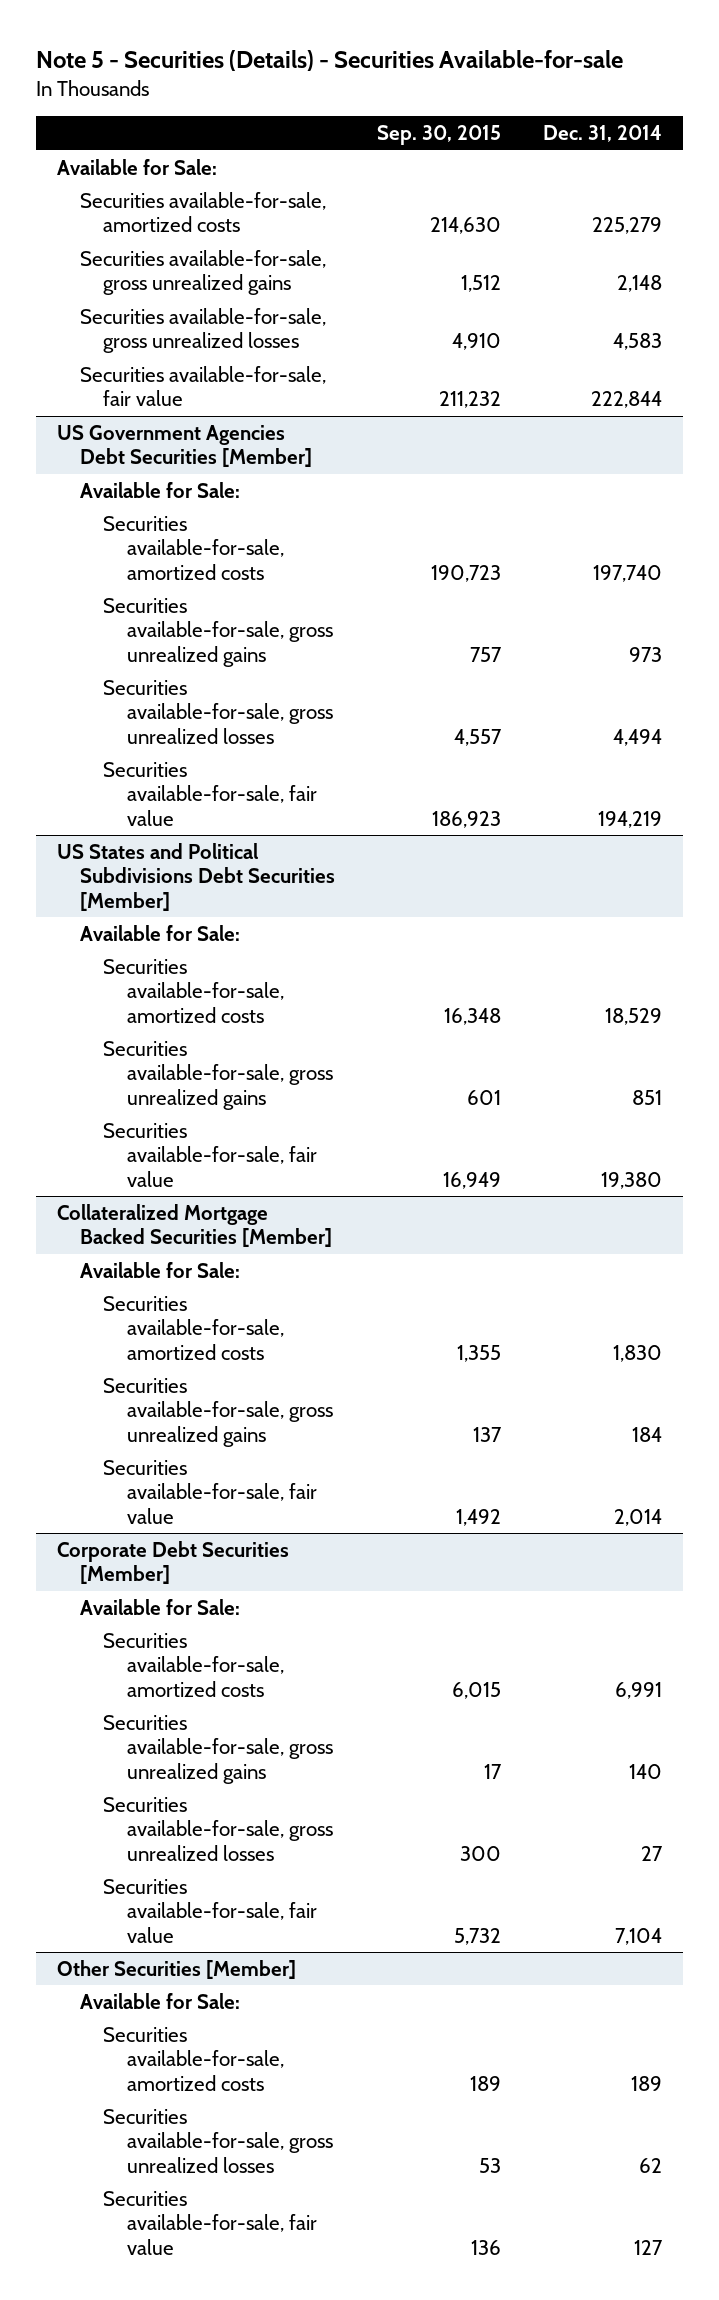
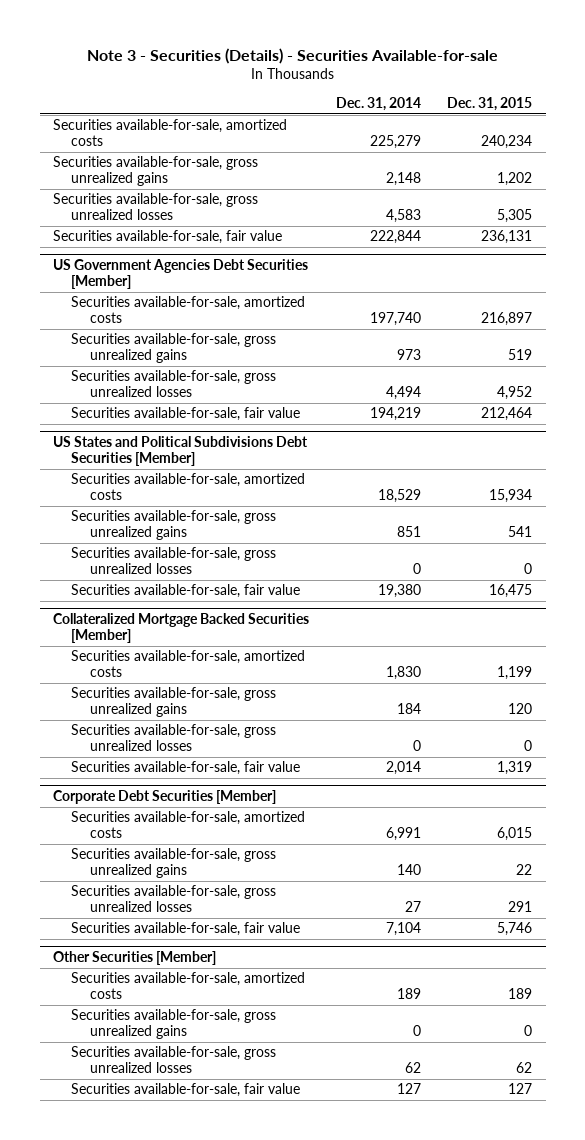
- Note 5 - Securities (Details) - Securities Available-for-sale
+ Note 3 - Securities (Details) - Securities Available-for-sale
- | Sep. 30, 2015 | Dec. 31, 2014
+ | Dec. 31, 2014 | Dec. 31, 2015
- Available for Sale:
@ US Government Agencies Debt Securities [Member]
- Available for Sale:
@ US States and Political Subdivisions Debt Securities [Member]
- Available for Sale:
+ Securities available-for-sale, gross unrealized losses | 0 | 0
@ Collateralized Mortgage Backed Securities [Member]
- Available for Sale:
+ Securities available-for-sale, gross unrealized losses | 0 | 0
@ Corporate Debt Securities [Member]
- Available for Sale:
@ Other Securities [Member]
- Available for Sale:
+ Securities available-for-sale, gross unrealized gains | 0 | 0

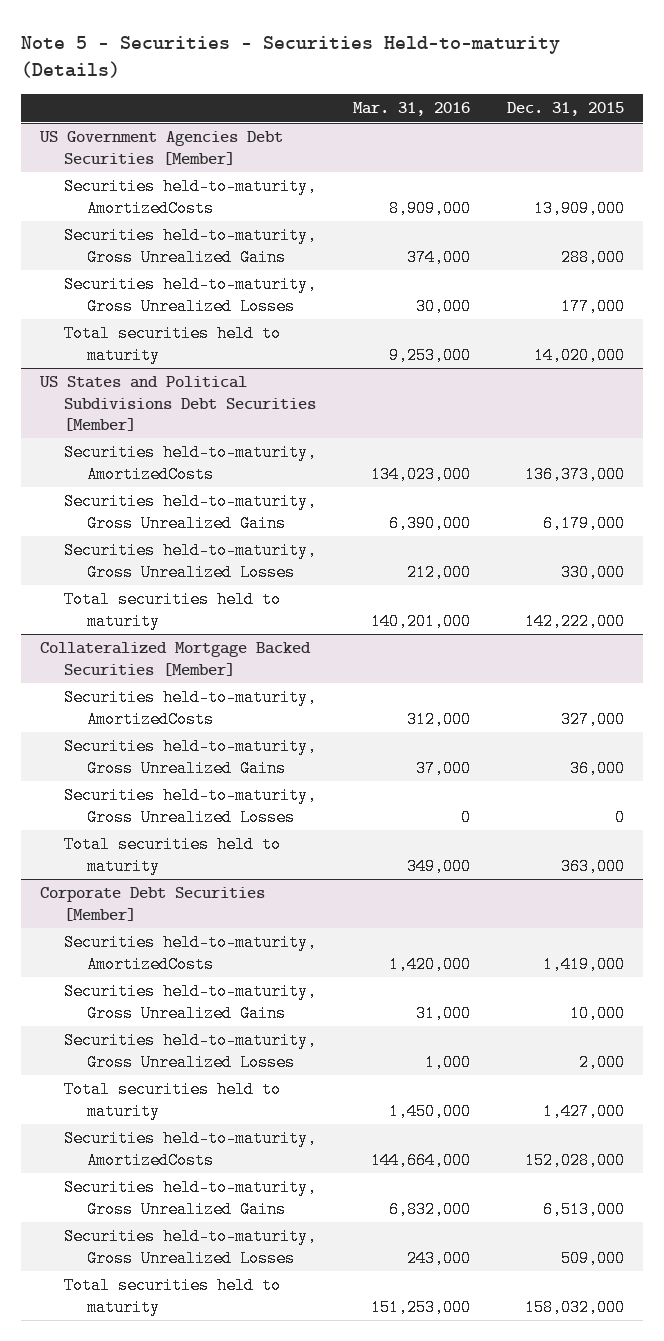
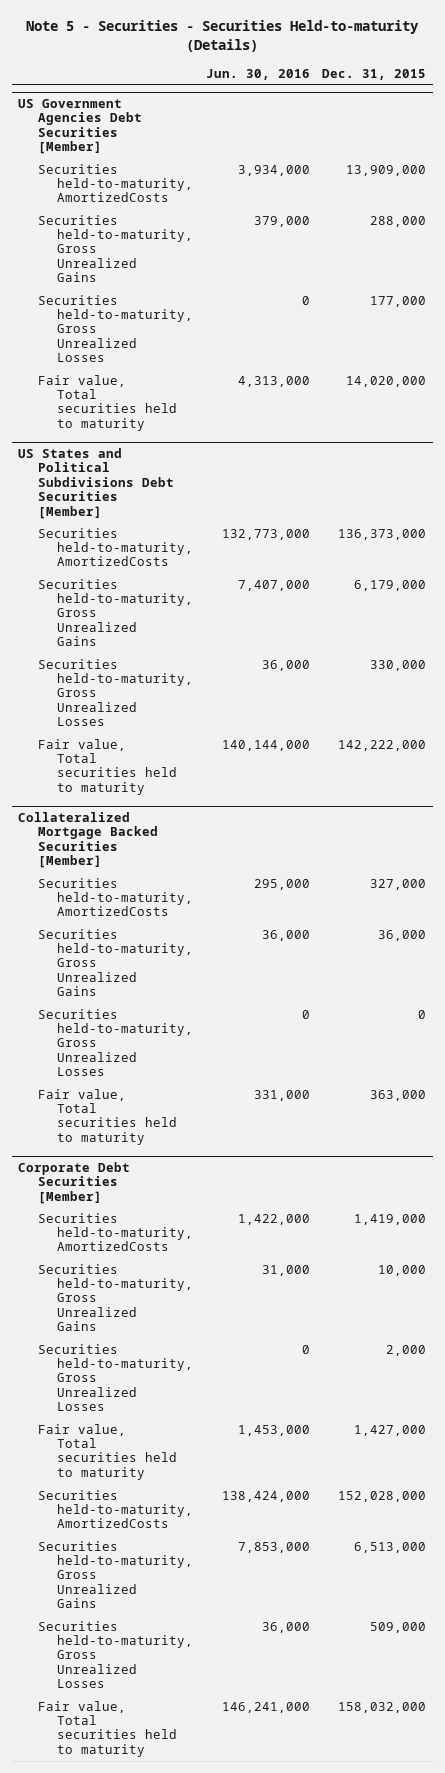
- | Mar. 31, 2016 | Dec. 31, 2015
+ | Jun. 30, 2016 | Dec. 31, 2015
@ US Government Agencies Debt Securities [Member]
- Total securities held to maturity | 9,253,000 | 14,020,000
+ Fair value, Total securities held to maturity | 4,313,000 | 14,020,000
@ US States and Political Subdivisions Debt Securities [Member]
- Total securities held to maturity | 140,201,000 | 142,222,000
+ Fair value, Total securities held to maturity | 140,144,000 | 142,222,000
@ Collateralized Mortgage Backed Securities [Member]
- Total securities held to maturity | 349,000 | 363,000
+ Fair value, Total securities held to maturity | 331,000 | 363,000
@ Corporate Debt Securities [Member]
- Total securities held to maturity | 1,450,000 | 1,427,000
+ Fair value, Total securities held to maturity | 1,453,000 | 1,427,000
- Total securities held to maturity | 151,253,000 | 158,032,000
+ Fair value, Total securities held to maturity | 146,241,000 | 158,032,000

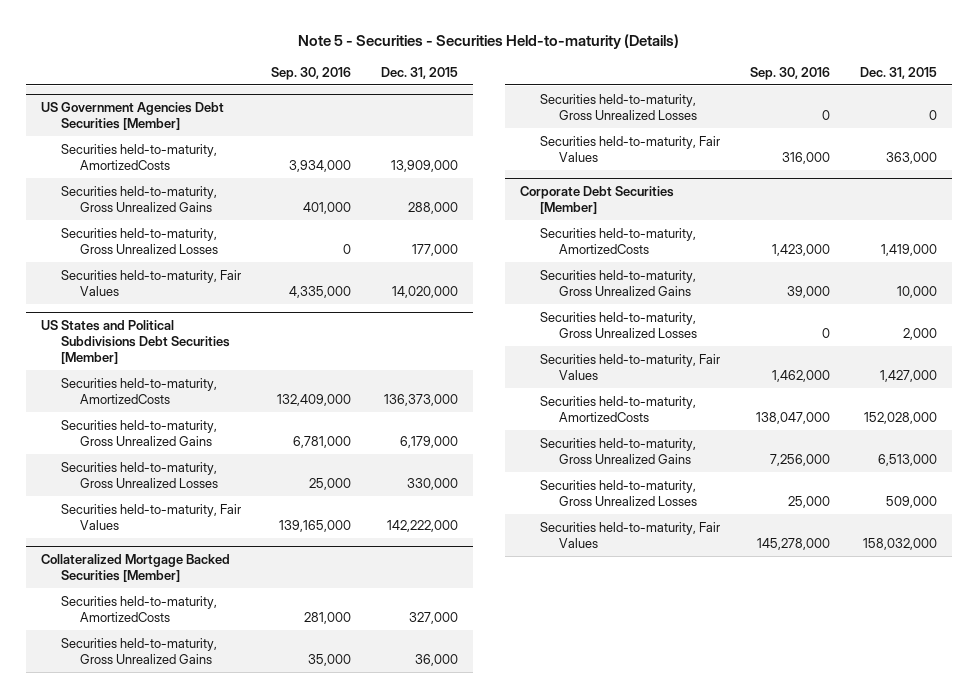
- | Jun. 30, 2016 | Dec. 31, 2015
+ | Sep. 30, 2016 | Dec. 31, 2015
@ US Government Agencies Debt Securities [Member]
- Fair value, Total securities held to maturity | 4,313,000 | 14,020,000
+ Securities held-to-maturity, Fair Values | 4,335,000 | 14,020,000
@ US States and Political Subdivisions Debt Securities [Member]
- Fair value, Total securities held to maturity | 140,144,000 | 142,222,000
+ Securities held-to-maturity, Fair Values | 139,165,000 | 142,222,000
@ Collateralized Mortgage Backed Securities [Member]
- Fair value, Total securities held to maturity | 331,000 | 363,000
+ Securities held-to-maturity, Fair Values | 316,000 | 363,000
@ Corporate Debt Securities [Member]
- Fair value, Total securities held to maturity | 1,453,000 | 1,427,000
+ Securities held-to-maturity, Fair Values | 1,462,000 | 1,427,000
- Fair value, Total securities held to maturity | 146,241,000 | 158,032,000
+ Securities held-to-maturity, Fair Values | 145,278,000 | 158,032,000

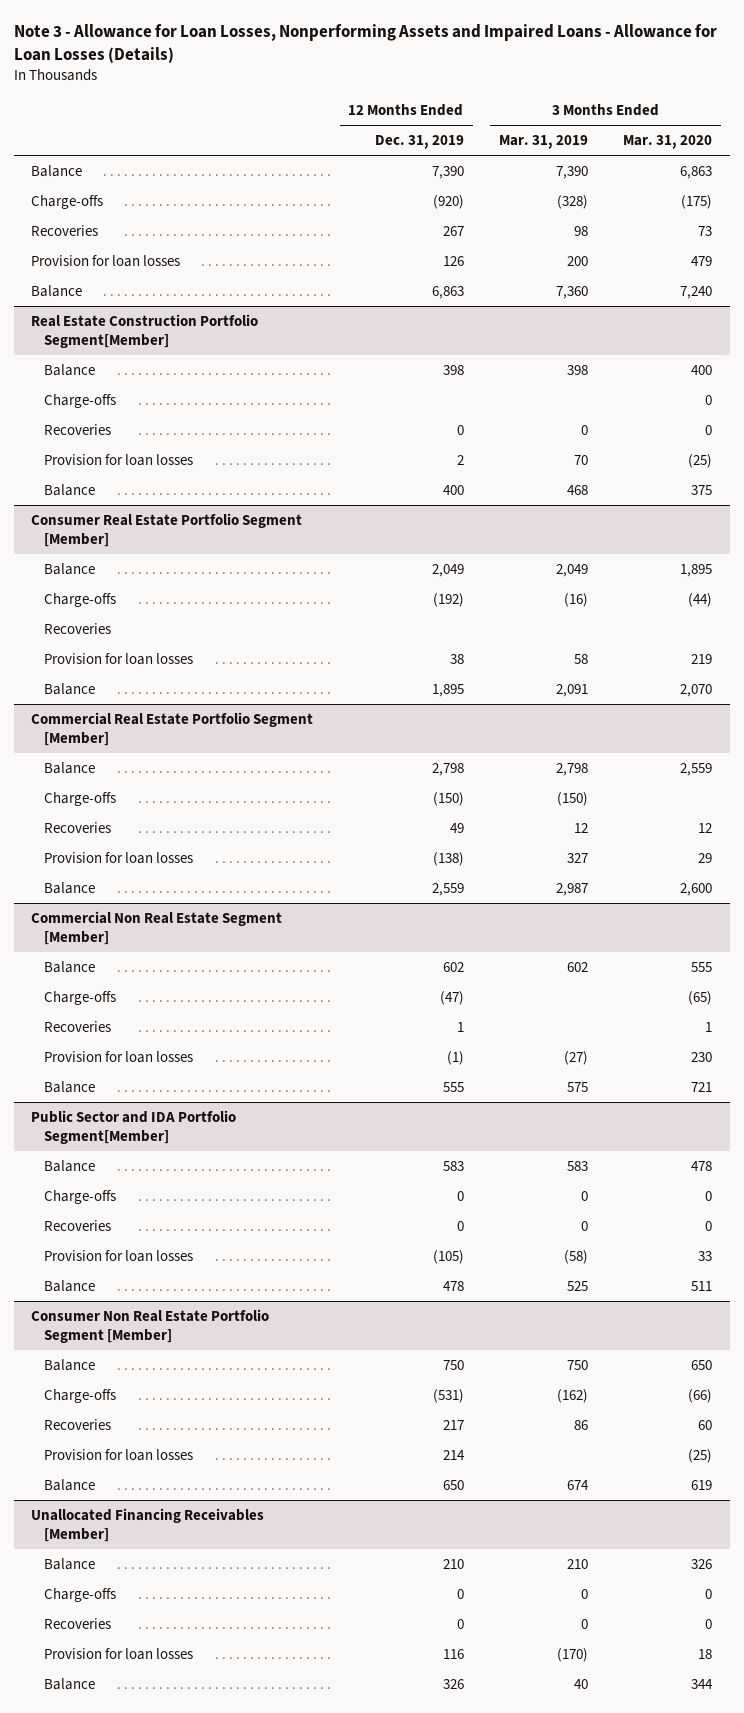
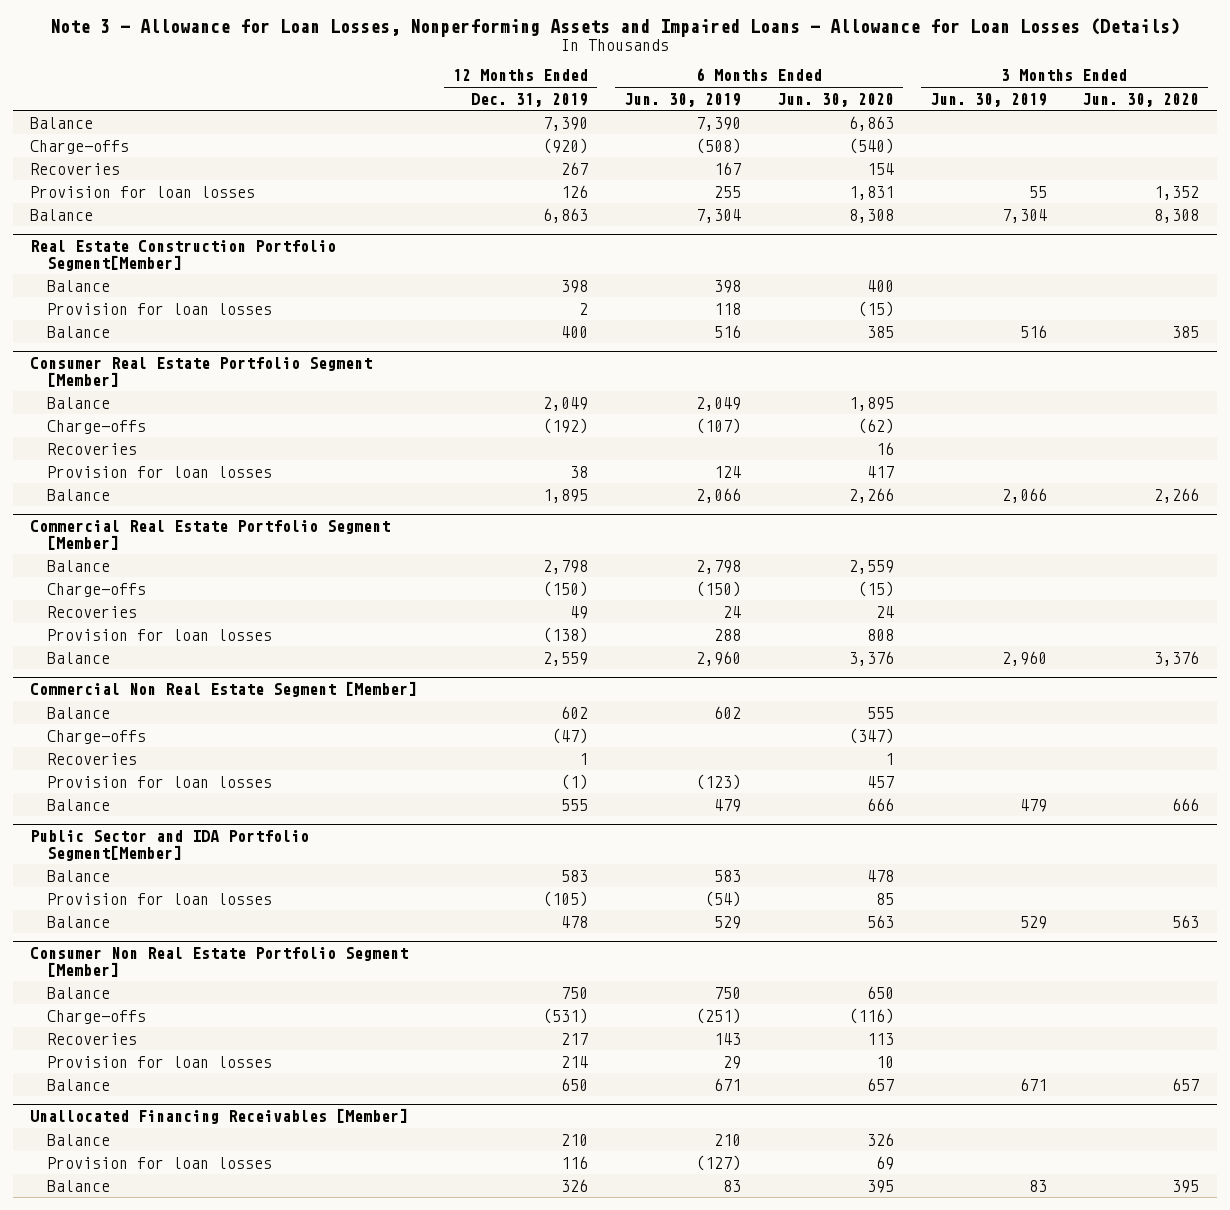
- | 12 Months Ended Dec. 31, 2019 | 3 Months Ended Mar. 31, 2019 | 3 Months Ended Mar. 31, 2020
+ | 12 Months Ended Dec. 31, 2019 | 6 Months Ended Jun. 30, 2019 | 6 Months Ended Jun. 30, 2020 | 3 Months Ended Jun. 30, 2019 | 3 Months Ended Jun. 30, 2020
@ Real Estate Construction Portfolio Segment[Member]
- Charge-offs | | | 0
- Recoveries | 0 | 0 | 0
@ Public Sector and IDA Portfolio Segment[Member]
- Charge-offs | 0 | 0 | 0
- Recoveries | 0 | 0 | 0
@ Unallocated Financing Receivables [Member]
- Charge-offs | 0 | 0 | 0
- Recoveries | 0 | 0 | 0

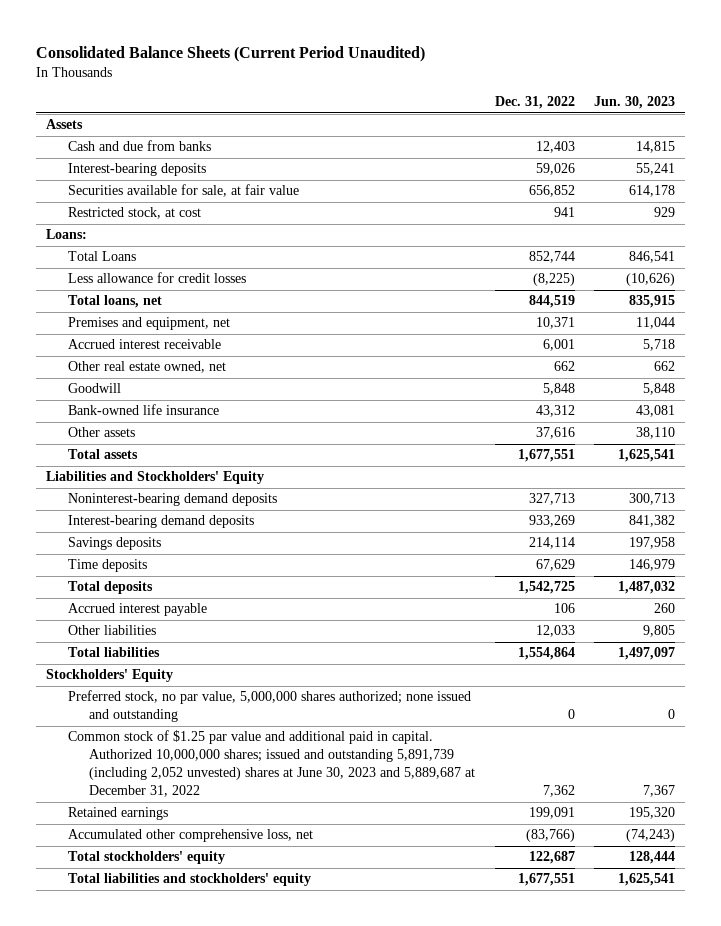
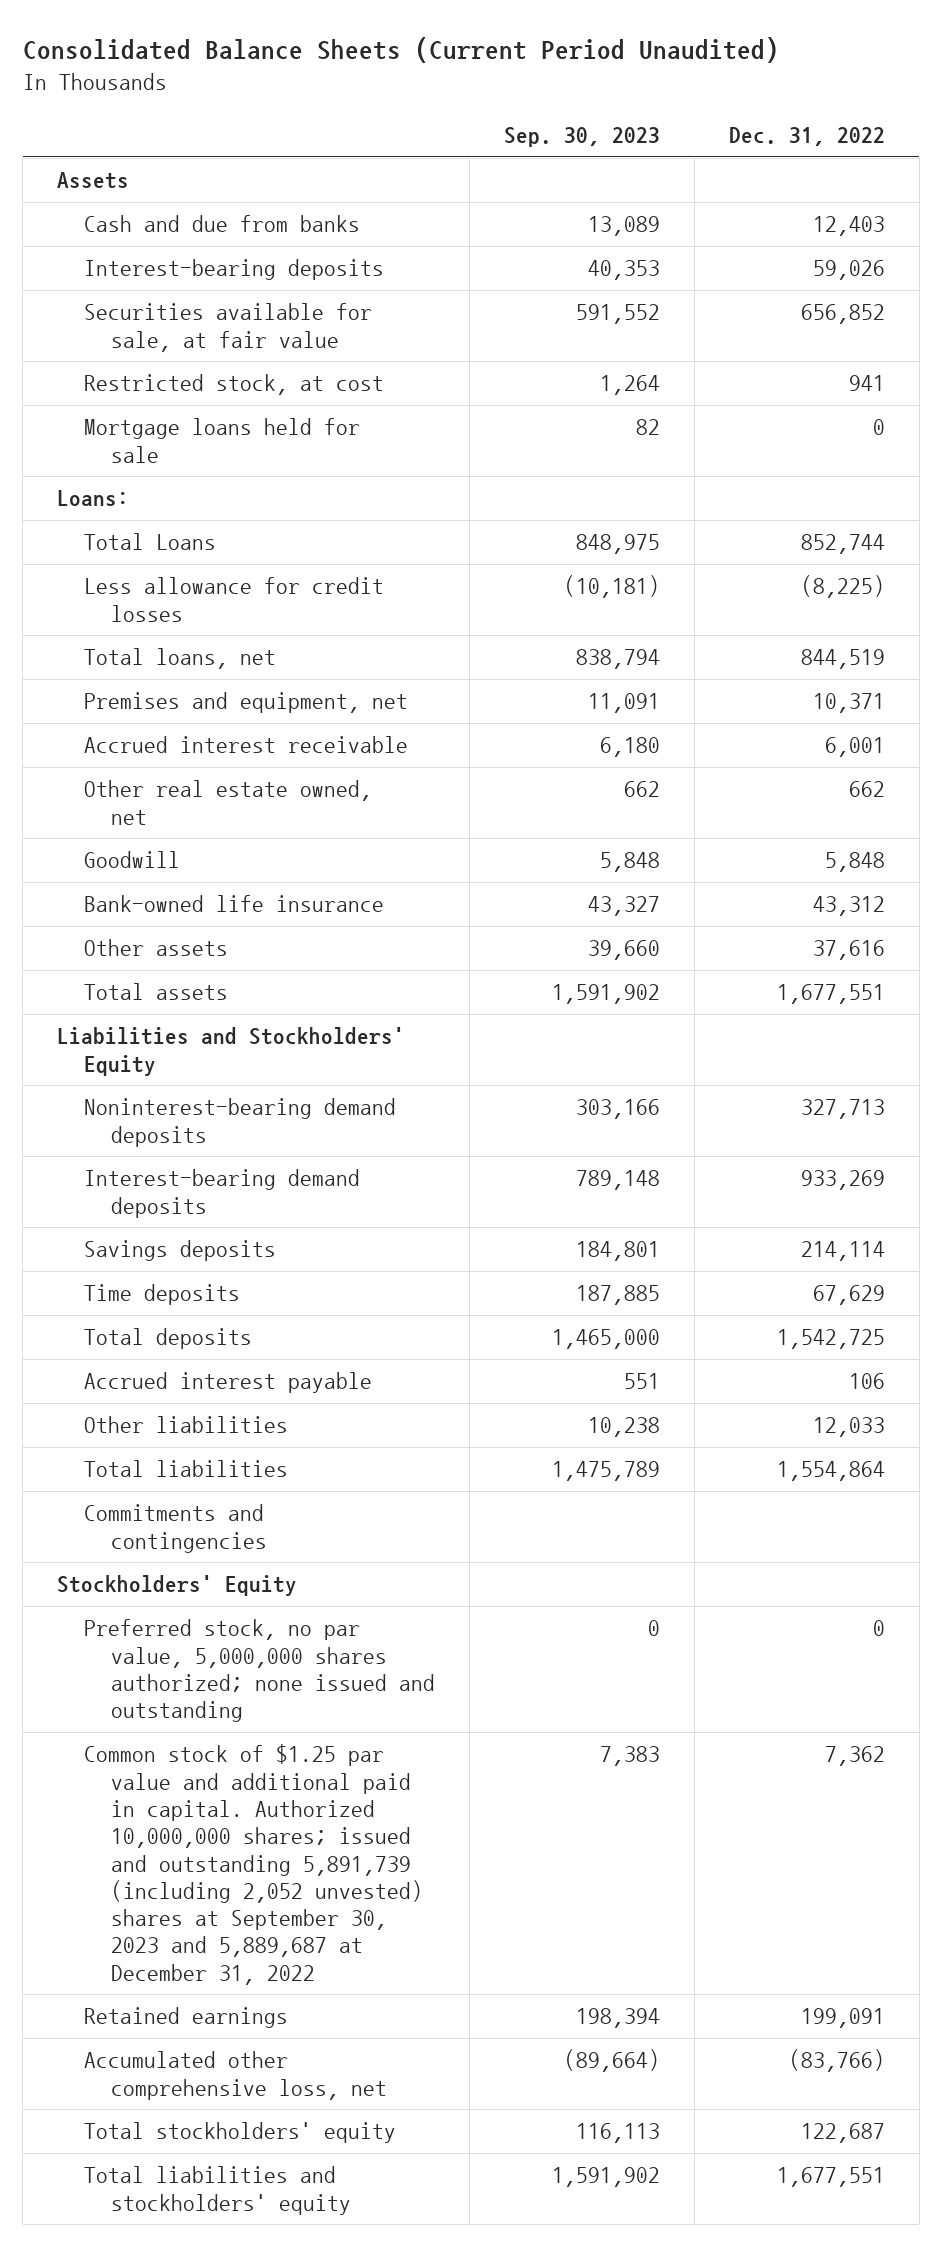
- | Dec. 31, 2022 | Jun. 30, 2023
+ | Sep. 30, 2023 | Dec. 31, 2022
+ Mortgage loans held for sale | 82 | 0
+ Commitments and contingencies
- Common stock of $1.25 par value and additional paid in capital. Authorized 10,000,000 shares; issued and outstanding 5,891,739 (including 2,052 unvested) shares at June 30, 2023 and 5,889,687 at December 31, 2022 | 7,362 | 7,367
+ Common stock of $1.25 par value and additional paid in capital. Authorized 10,000,000 shares; issued and outstanding 5,891,739 (including 2,052 unvested) shares at September 30, 2023 and 5,889,687 at December 31, 2022 | 7,383 | 7,362

